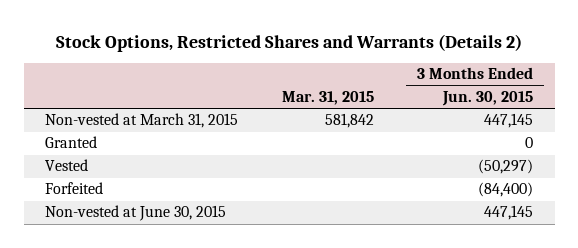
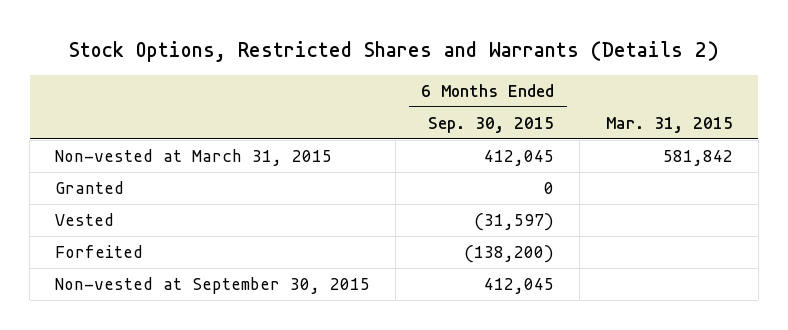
- | Mar. 31, 2015 | 3 Months Ended Jun. 30, 2015
+ | 6 Months Ended Sep. 30, 2015 | Mar. 31, 2015
- Non-vested at June 30, 2015 | | 447,145
+ Non-vested at September 30, 2015 | 412,045 |

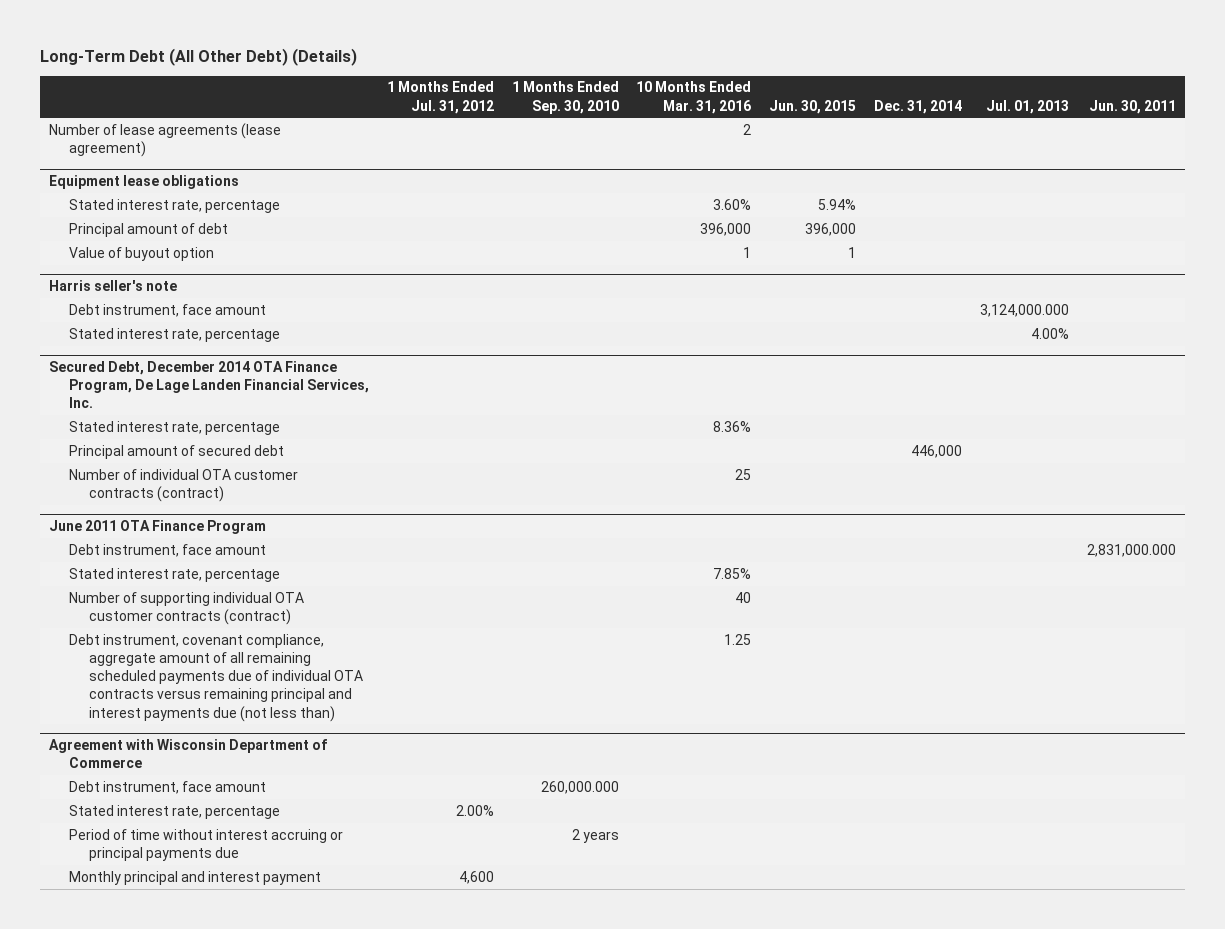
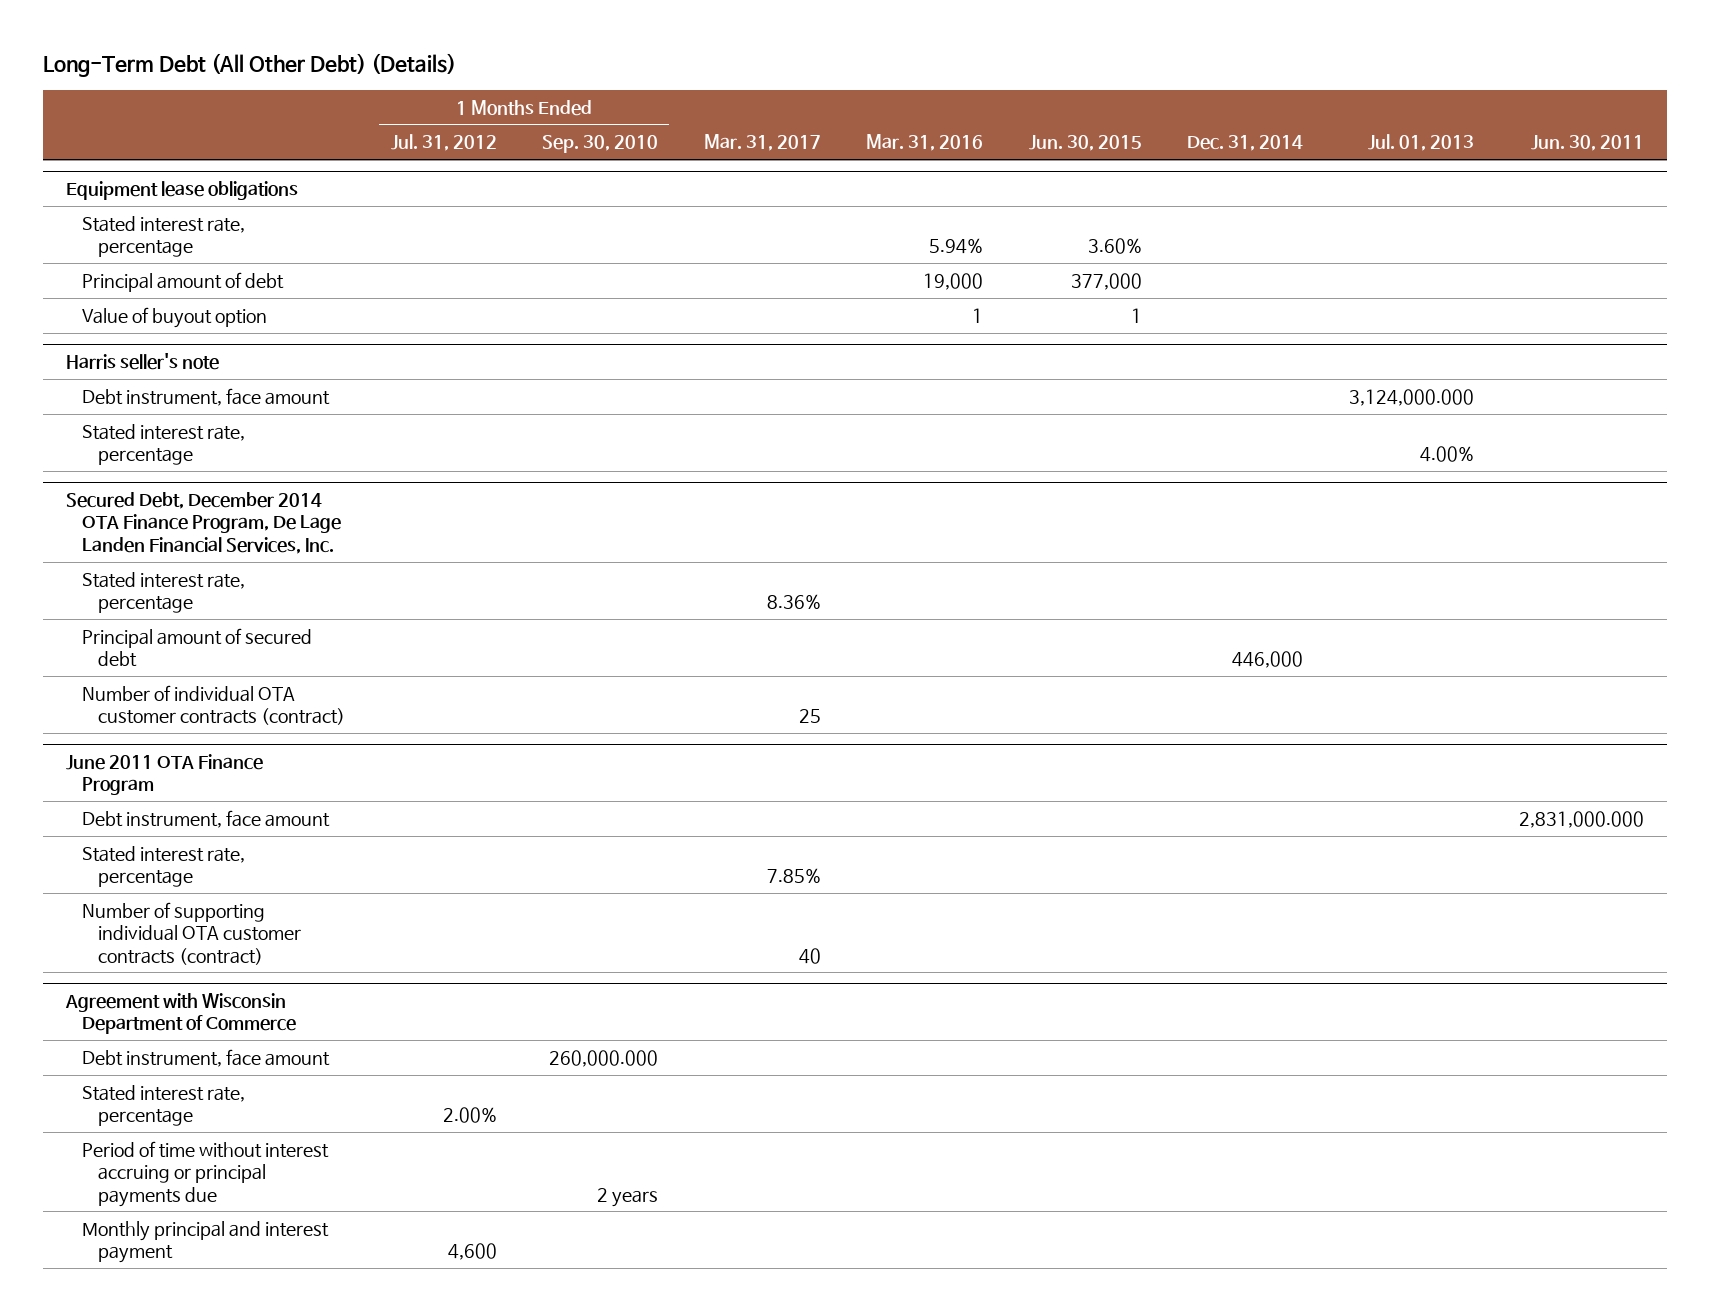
- | 1 Months Ended Jul. 31, 2012 | 1 Months Ended Sep. 30, 2010 | 10 Months Ended Mar. 31, 2016 | Jun. 30, 2015 | Dec. 31, 2014 | Jul. 01, 2013 | Jun. 30, 2011
+ | 1 Months Ended Jul. 31, 2012 | 1 Months Ended Sep. 30, 2010 | Mar. 31, 2017 | Mar. 31, 2016 | Jun. 30, 2015 | Dec. 31, 2014 | Jul. 01, 2013 | Jun. 30, 2011
- Number of lease agreements (lease agreement) | | | 2 | | | |
@ Equipment lease obligations
- Stated interest rate, percentage | | | 3.60% | 5.94% | | |
- Principal amount of debt | | | 396,000 | 396,000 | | |
+ Stated interest rate, percentage | | | | 5.94% | 3.60% | | |
+ Principal amount of debt | | | | 19,000 | 377,000 | | |
@ June 2011 OTA Finance Program
- Debt instrument, covenant compliance, aggregate amount of all remaining scheduled payments due of individual OTA contracts versus remaining principal and interest payments due (not less than) | | | 1.25 | | | |

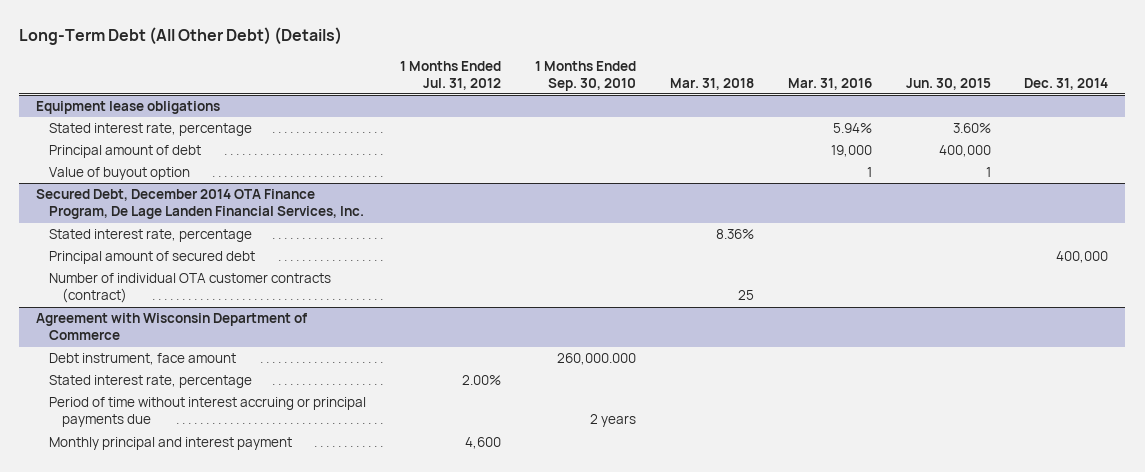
- | 1 Months Ended Jul. 31, 2012 | 1 Months Ended Sep. 30, 2010 | Mar. 31, 2017 | Mar. 31, 2016 | Jun. 30, 2015 | Dec. 31, 2014 | Jul. 01, 2013 | Jun. 30, 2011
+ | 1 Months Ended Jul. 31, 2012 | 1 Months Ended Sep. 30, 2010 | Mar. 31, 2018 | Mar. 31, 2016 | Jun. 30, 2015 | Dec. 31, 2014
@ Equipment lease obligations
- Principal amount of debt | | | | 19,000 | 377,000 | | |
+ Principal amount of debt | | | | 19,000 | 400,000 |
- Harris seller's note
- Debt instrument, face amount | | | | | | | 3,124,000.000 |
- Stated interest rate, percentage | | | | | | | 4.00% |
@ Secured Debt, December 2014 OTA Finance Program, De Lage Landen Financial Services, Inc.
- Principal amount of secured debt | | | | | | 446,000 | |
+ Principal amount of secured debt | | | | | | 400,000
- June 2011 OTA Finance Program
- Debt instrument, face amount | | | | | | | | 2,831,000.000
- Stated interest rate, percentage | | | 7.85% | | | | |
- Number of supporting individual OTA customer contracts (contract) | | | 40 | | | | |

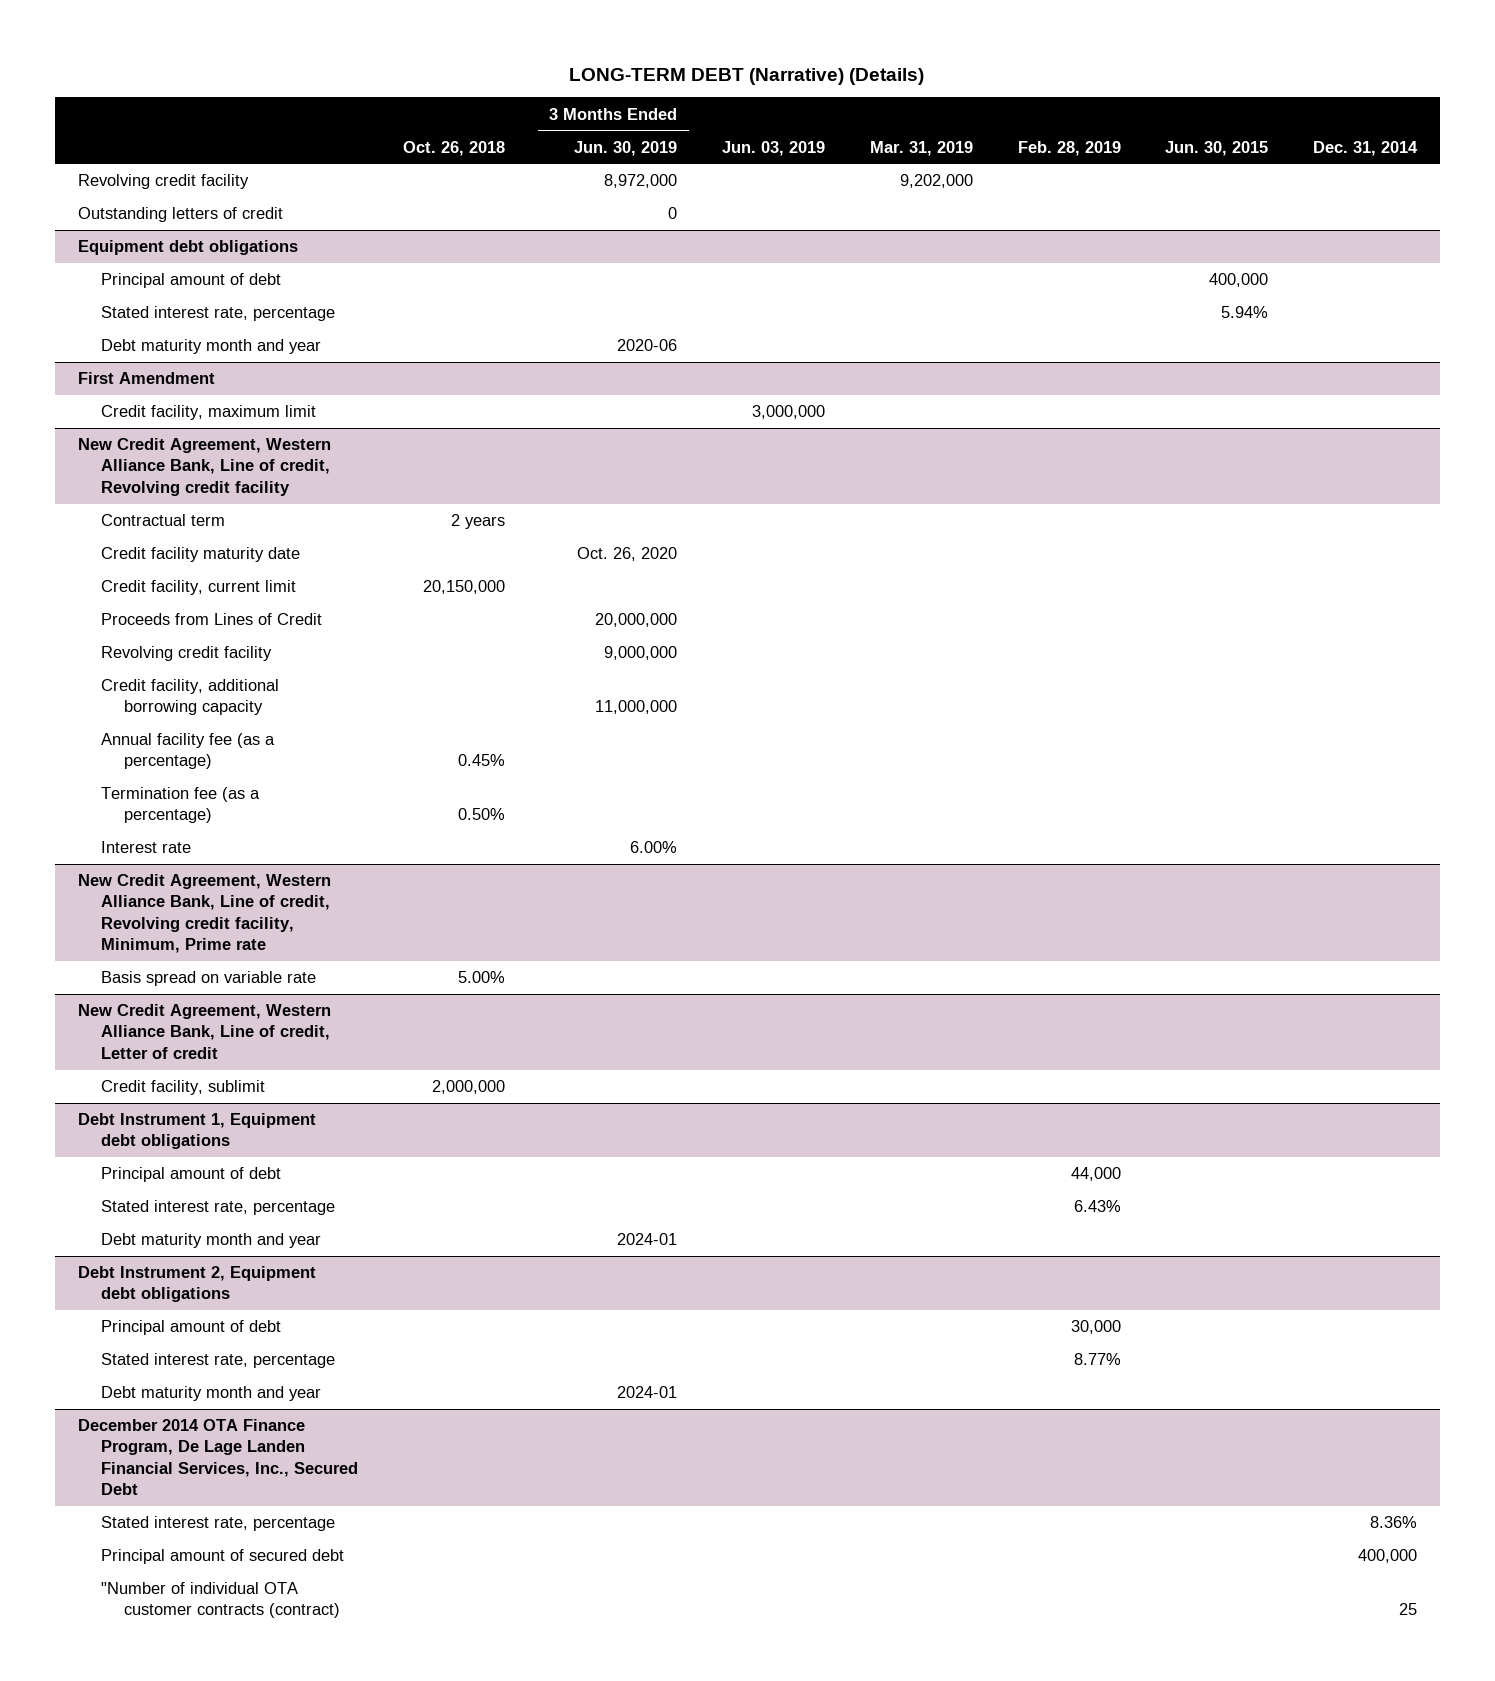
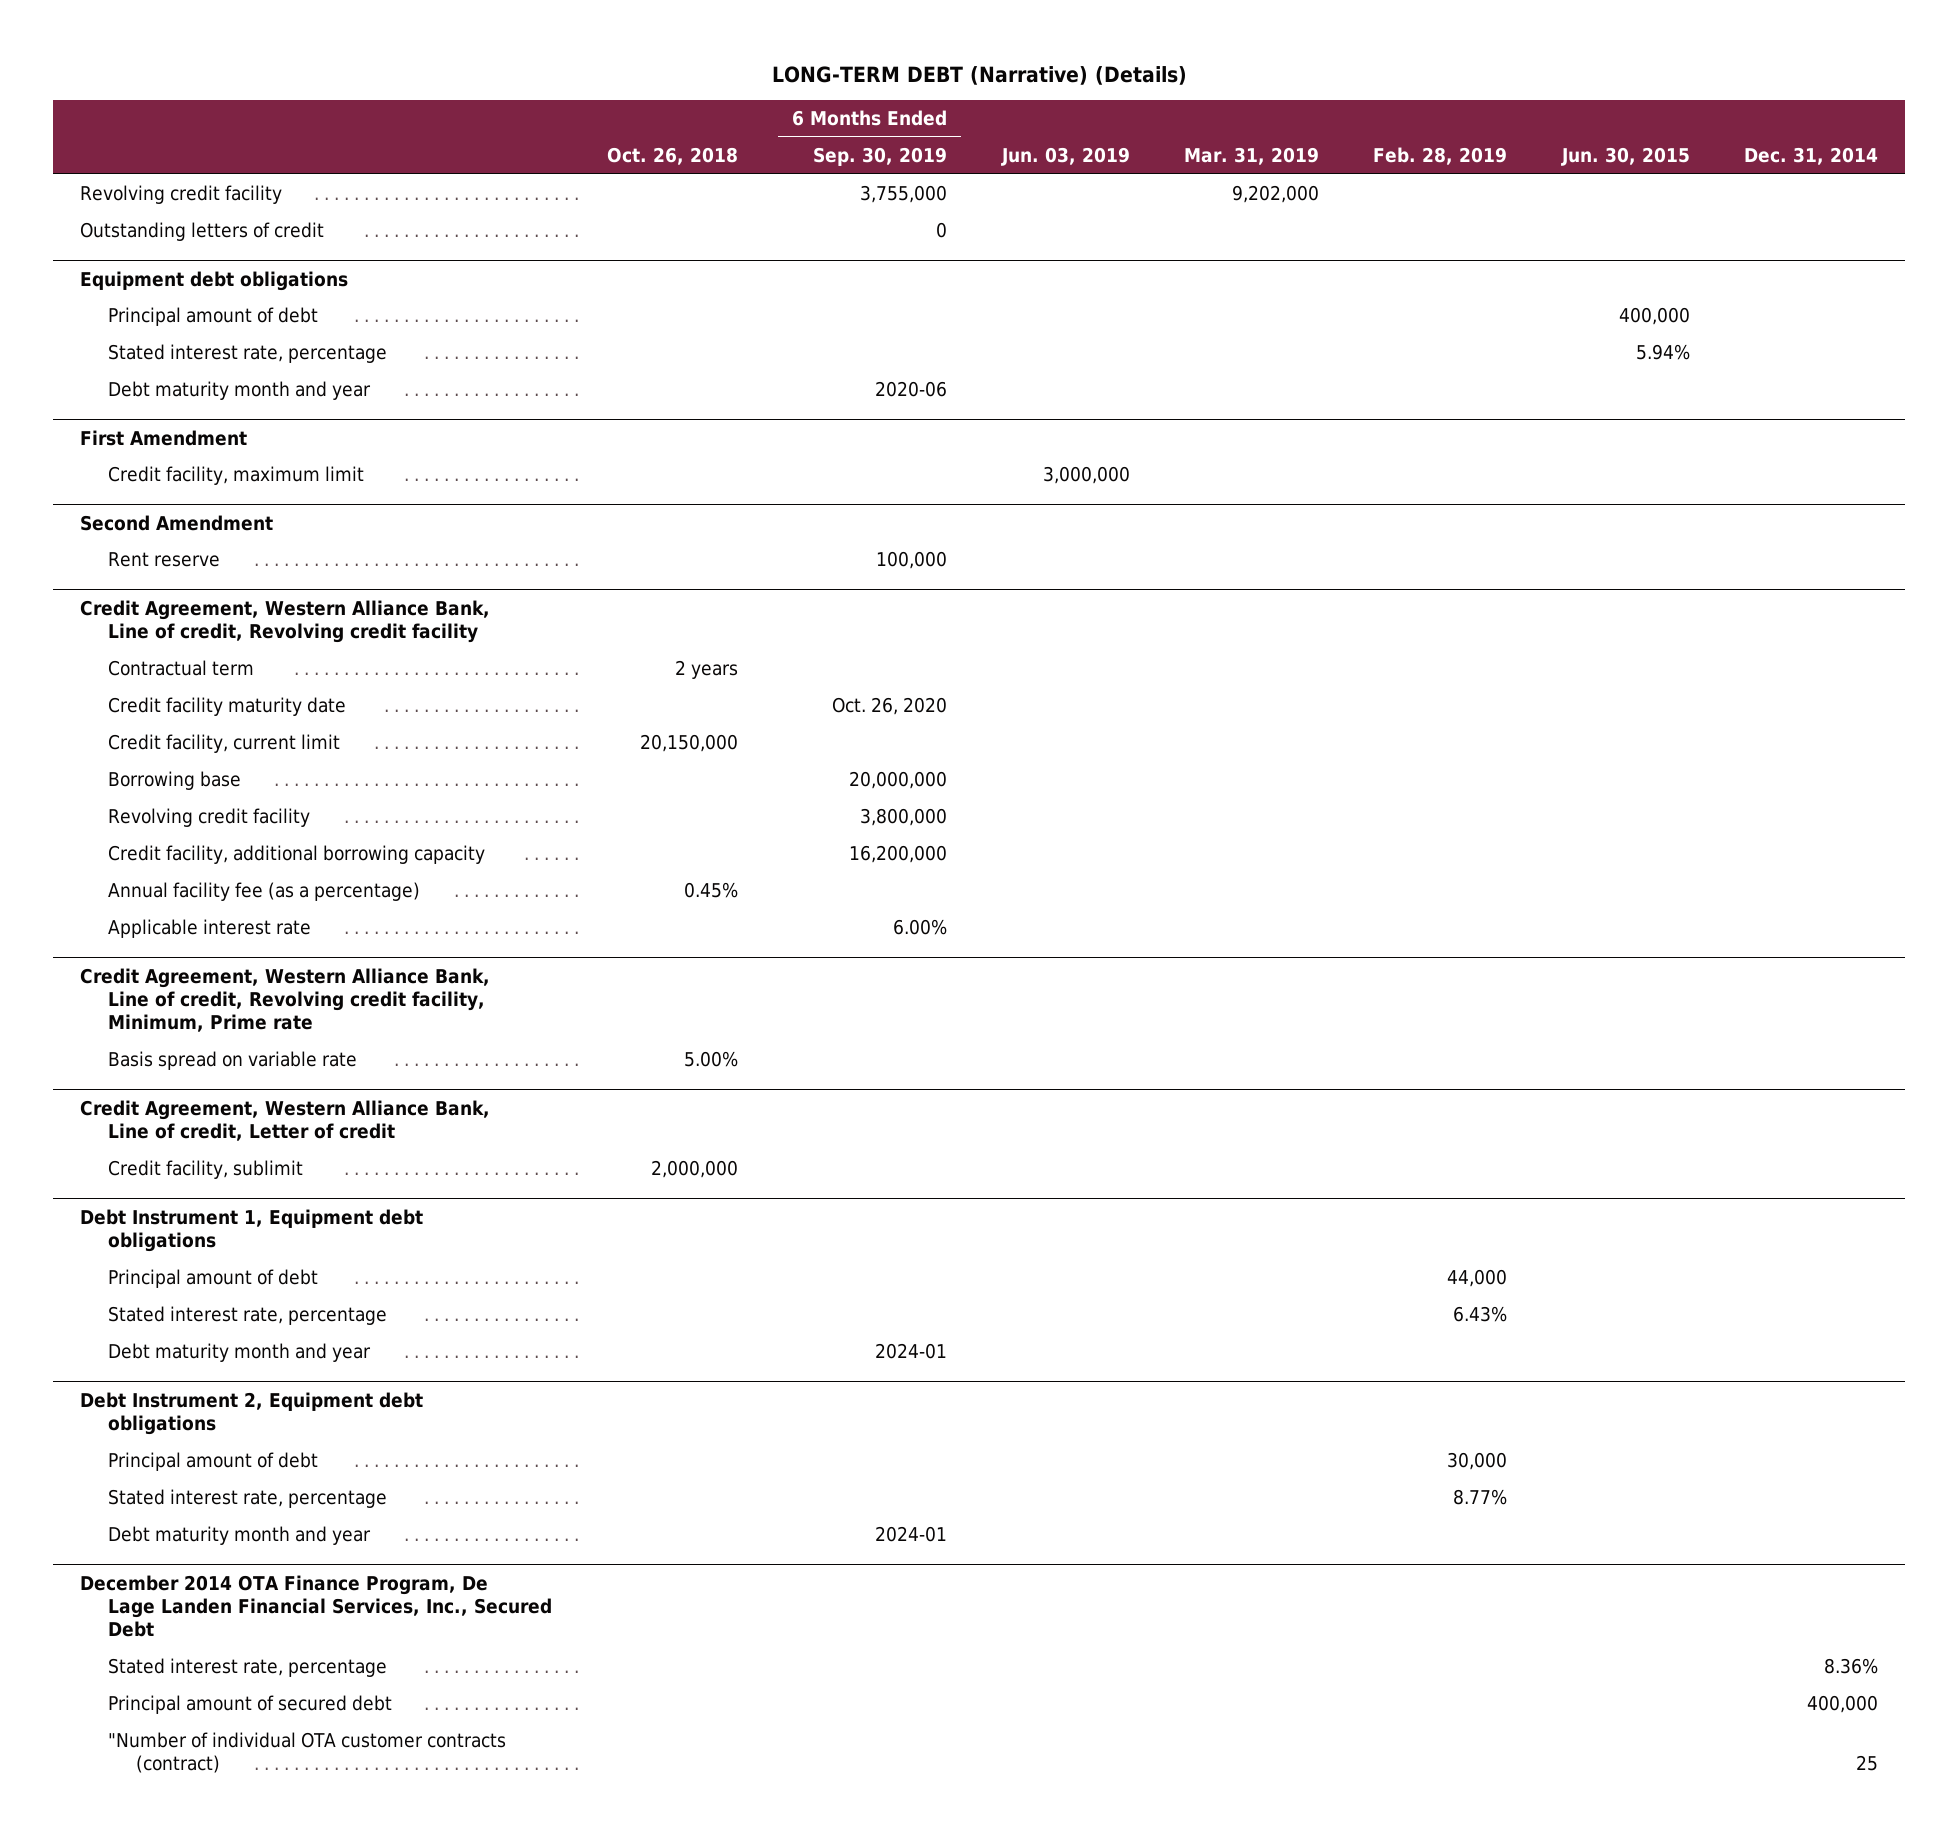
- | Oct. 26, 2018 | 3 Months Ended Jun. 30, 2019 | Jun. 03, 2019 | Mar. 31, 2019 | Feb. 28, 2019 | Jun. 30, 2015 | Dec. 31, 2014
+ | Oct. 26, 2018 | 6 Months Ended Sep. 30, 2019 | Jun. 03, 2019 | Mar. 31, 2019 | Feb. 28, 2019 | Jun. 30, 2015 | Dec. 31, 2014
- New Credit Agreement, Western Alliance Bank, Line of credit, Revolving credit facility
+ Second Amendment
+ Rent reserve | | 100,000 | | | | |
+ Credit Agreement, Western Alliance Bank, Line of credit, Revolving credit facility
- Proceeds from Lines of Credit | | 20,000,000 | | | | |
+ Borrowing base | | 20,000,000 | | | | |
- Termination fee (as a percentage) | 0.50% | | | | | |
- Interest rate | | 6.00% | | | | |
- New Credit Agreement, Western Alliance Bank, Line of credit, Revolving credit facility, Minimum, Prime rate
+ Applicable interest rate | | 6.00% | | | | |
+ Credit Agreement, Western Alliance Bank, Line of credit, Revolving credit facility, Minimum, Prime rate
- New Credit Agreement, Western Alliance Bank, Line of credit, Letter of credit
+ Credit Agreement, Western Alliance Bank, Line of credit, Letter of credit

